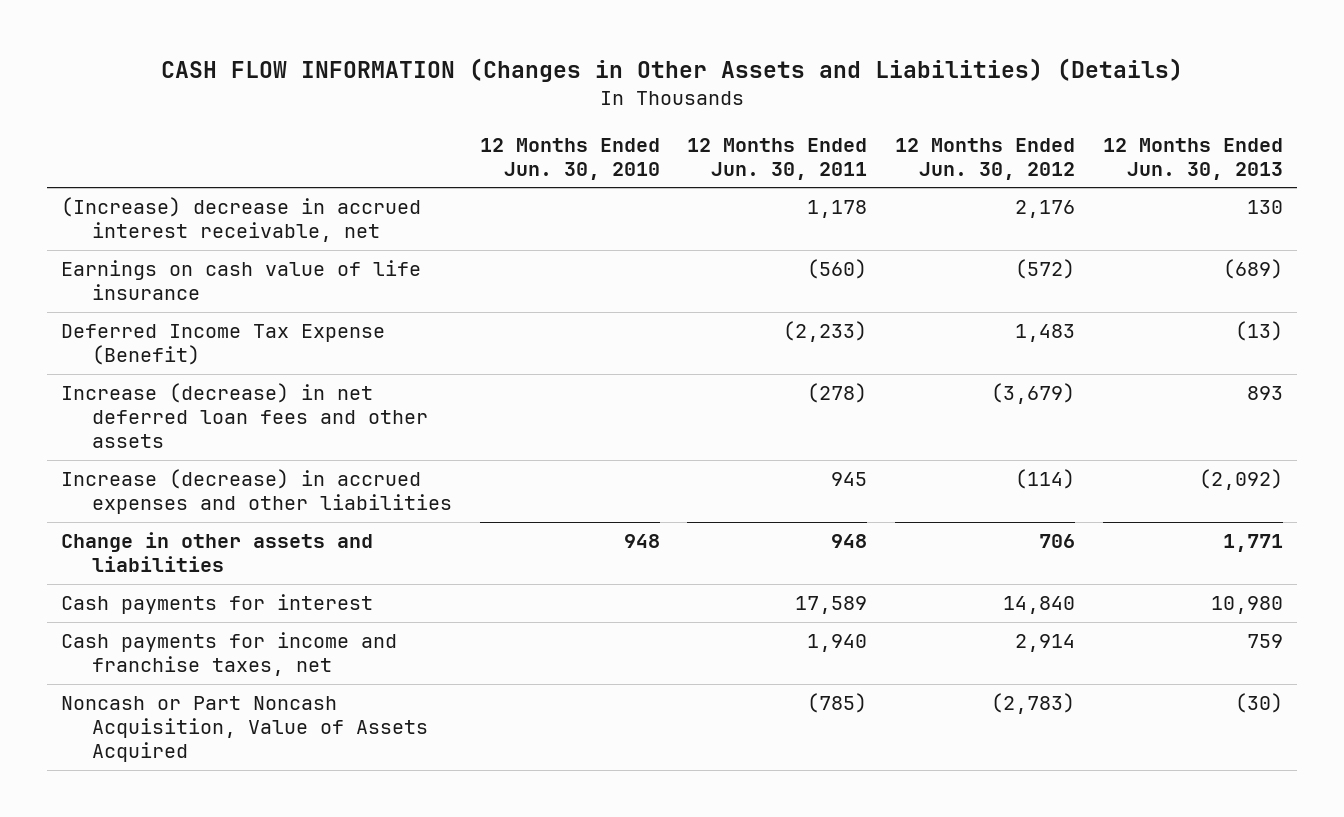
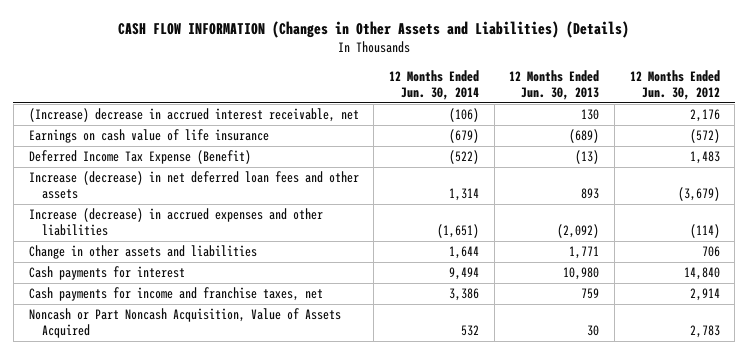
- | 12 Months Ended Jun. 30, 2010 | 12 Months Ended Jun. 30, 2011 | 12 Months Ended Jun. 30, 2012 | 12 Months Ended Jun. 30, 2013
+ | 12 Months Ended Jun. 30, 2014 | 12 Months Ended Jun. 30, 2013 | 12 Months Ended Jun. 30, 2012
- Noncash or Part Noncash Acquisition, Value of Assets Acquired | | (785) | (2,783) | (30)
+ Noncash or Part Noncash Acquisition, Value of Assets Acquired | 532 | 30 | 2,783

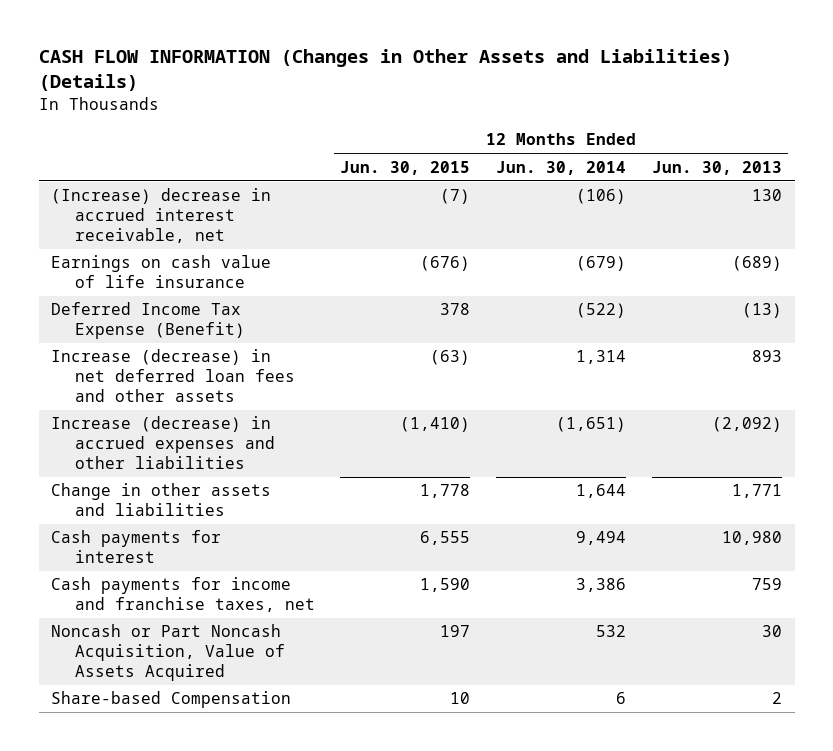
- | 12 Months Ended Jun. 30, 2014 | 12 Months Ended Jun. 30, 2013 | 12 Months Ended Jun. 30, 2012
+ | 12 Months Ended Jun. 30, 2015 | 12 Months Ended Jun. 30, 2014 | 12 Months Ended Jun. 30, 2013
+ Share-based Compensation | 10 | 6 | 2

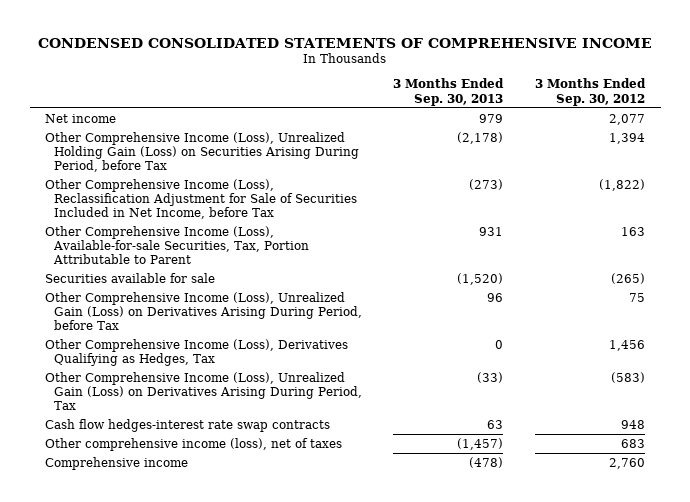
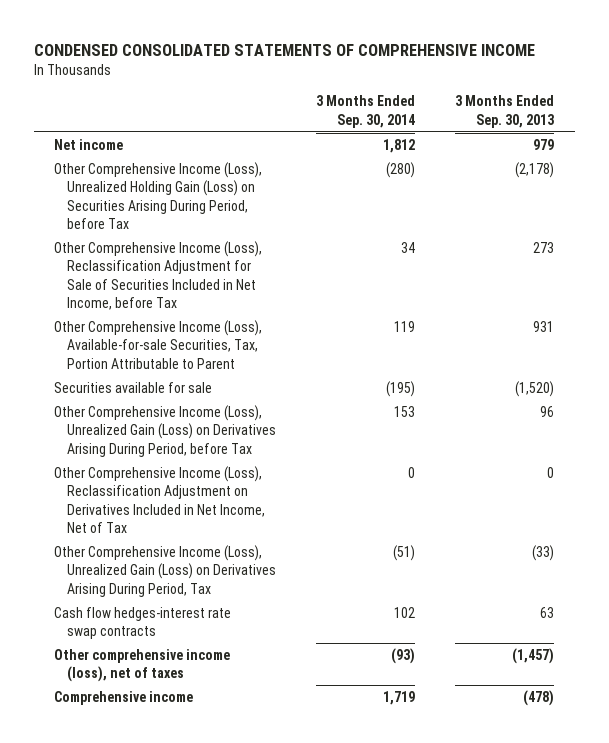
- | 3 Months Ended Sep. 30, 2013 | 3 Months Ended Sep. 30, 2012
+ | 3 Months Ended Sep. 30, 2014 | 3 Months Ended Sep. 30, 2013
- Other Comprehensive Income (Loss), Reclassification Adjustment for Sale of Securities Included in Net Income, before Tax | (273) | (1,822)
+ Other Comprehensive Income (Loss), Reclassification Adjustment for Sale of Securities Included in Net Income, before Tax | 34 | 273
- Other Comprehensive Income (Loss), Derivatives Qualifying as Hedges, Tax | 0 | 1,456
+ Other Comprehensive Income (Loss), Reclassification Adjustment on Derivatives Included in Net Income, Net of Tax | 0 | 0

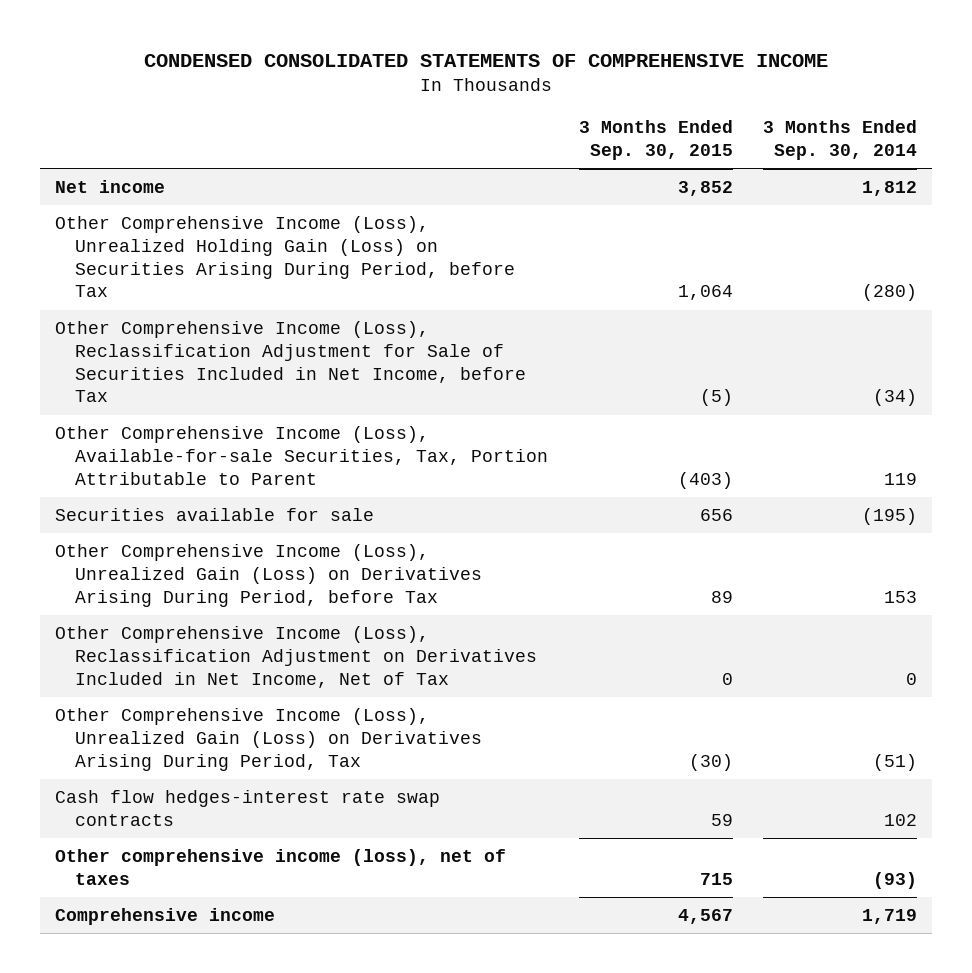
- | 3 Months Ended Sep. 30, 2014 | 3 Months Ended Sep. 30, 2013
+ | 3 Months Ended Sep. 30, 2015 | 3 Months Ended Sep. 30, 2014
- Other Comprehensive Income (Loss), Reclassification Adjustment for Sale of Securities Included in Net Income, before Tax | 34 | 273
+ Other Comprehensive Income (Loss), Reclassification Adjustment for Sale of Securities Included in Net Income, before Tax | (5) | (34)

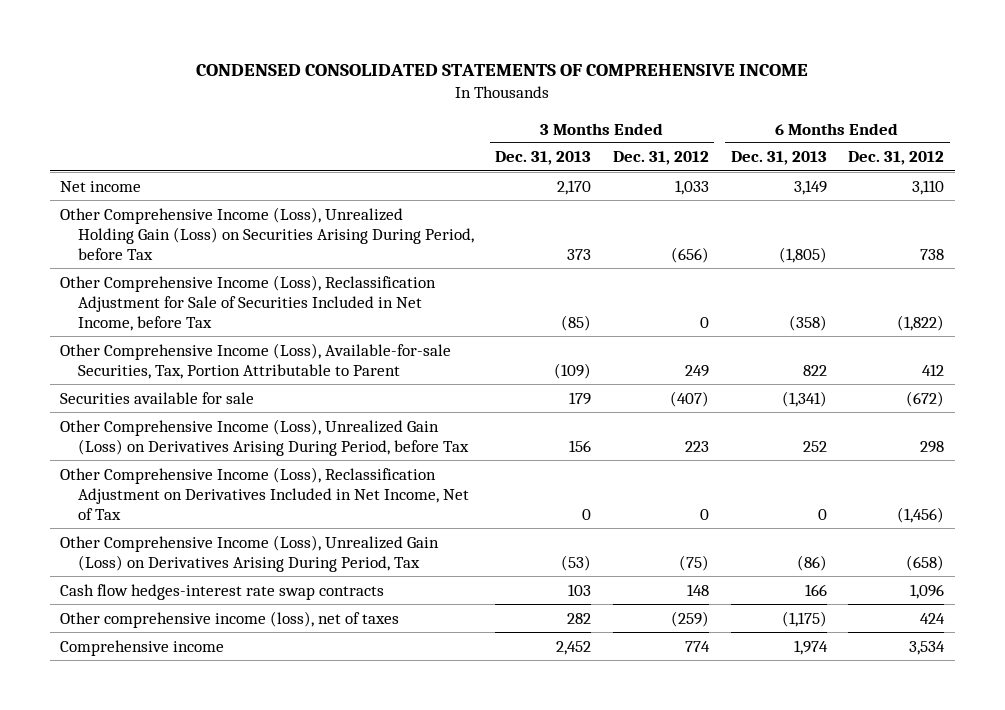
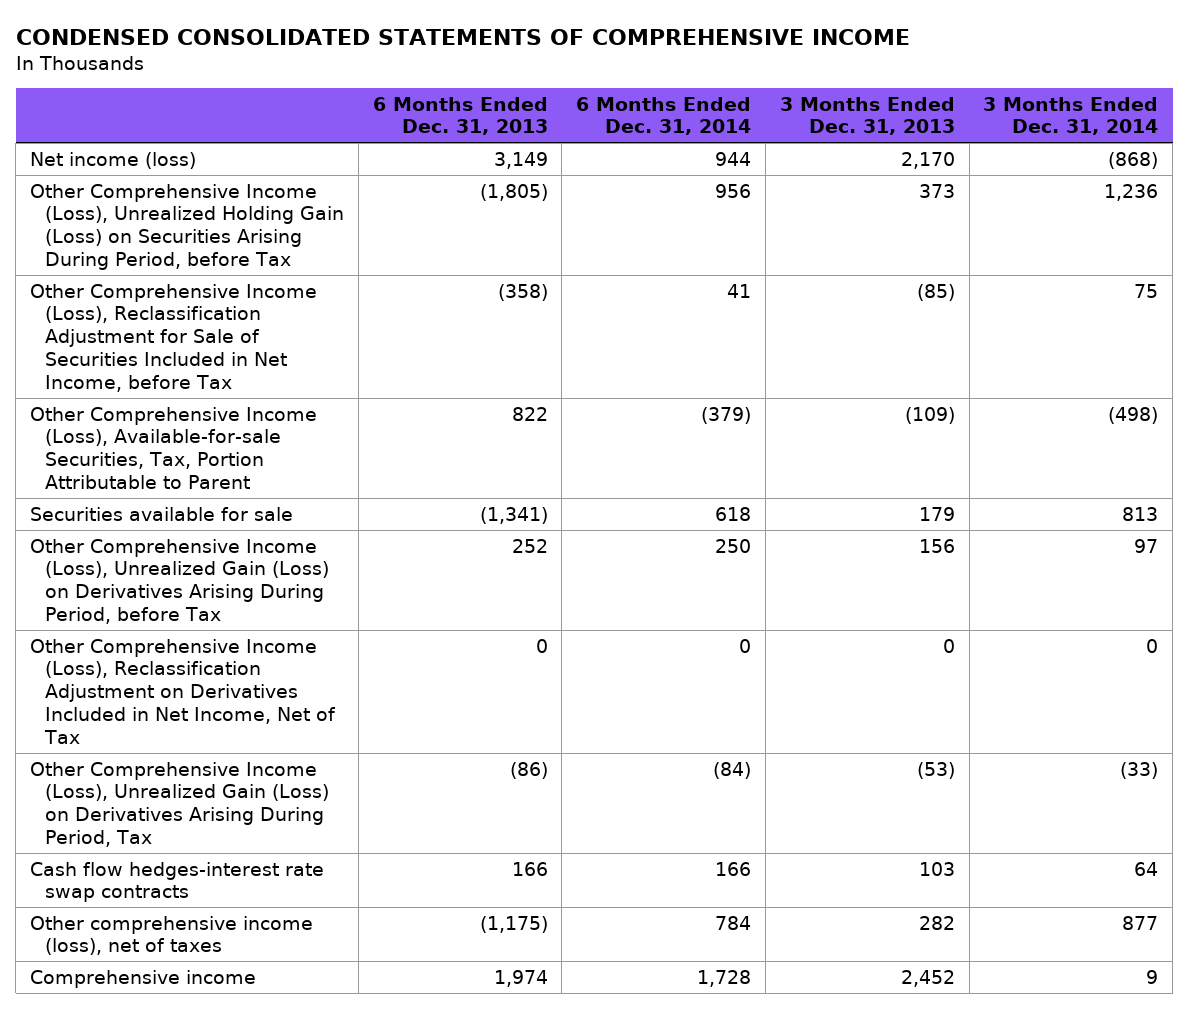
- | 3 Months Ended Dec. 31, 2013 | 3 Months Ended Dec. 31, 2012 | 6 Months Ended Dec. 31, 2013 | 6 Months Ended Dec. 31, 2012
+ | 6 Months Ended Dec. 31, 2013 | 6 Months Ended Dec. 31, 2014 | 3 Months Ended Dec. 31, 2013 | 3 Months Ended Dec. 31, 2014
- Net income | 2,170 | 1,033 | 3,149 | 3,110
+ Net income (loss) | 3,149 | 944 | 2,170 | (868)

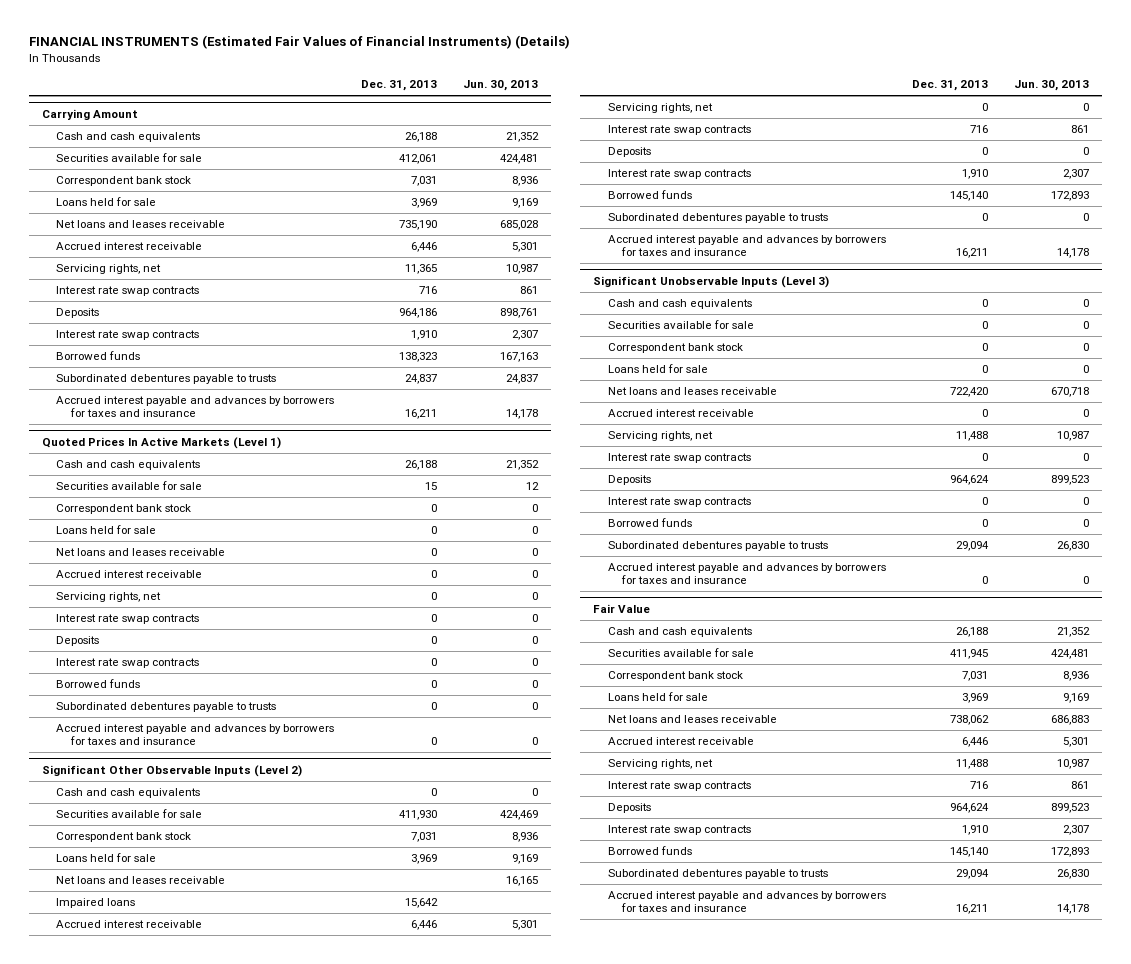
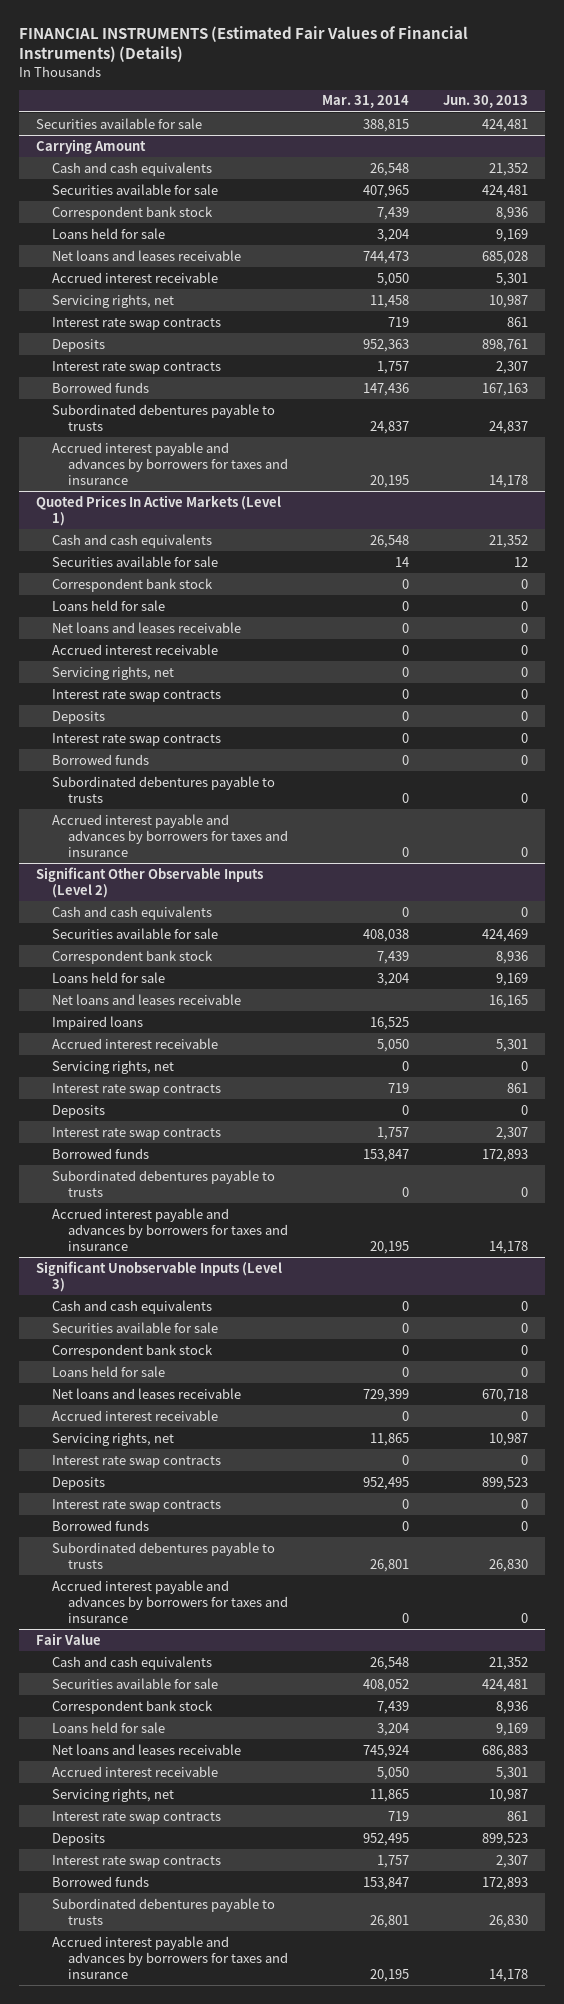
- | Dec. 31, 2013 | Jun. 30, 2013
+ | Mar. 31, 2014 | Jun. 30, 2013
+ Securities available for sale | 388,815 | 424,481

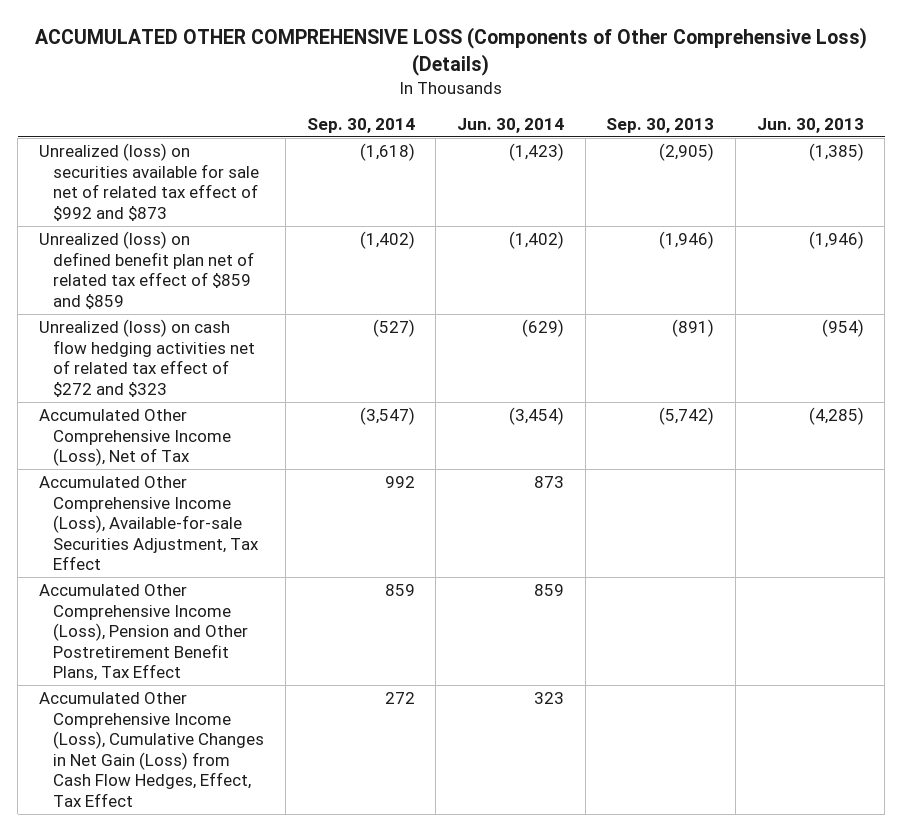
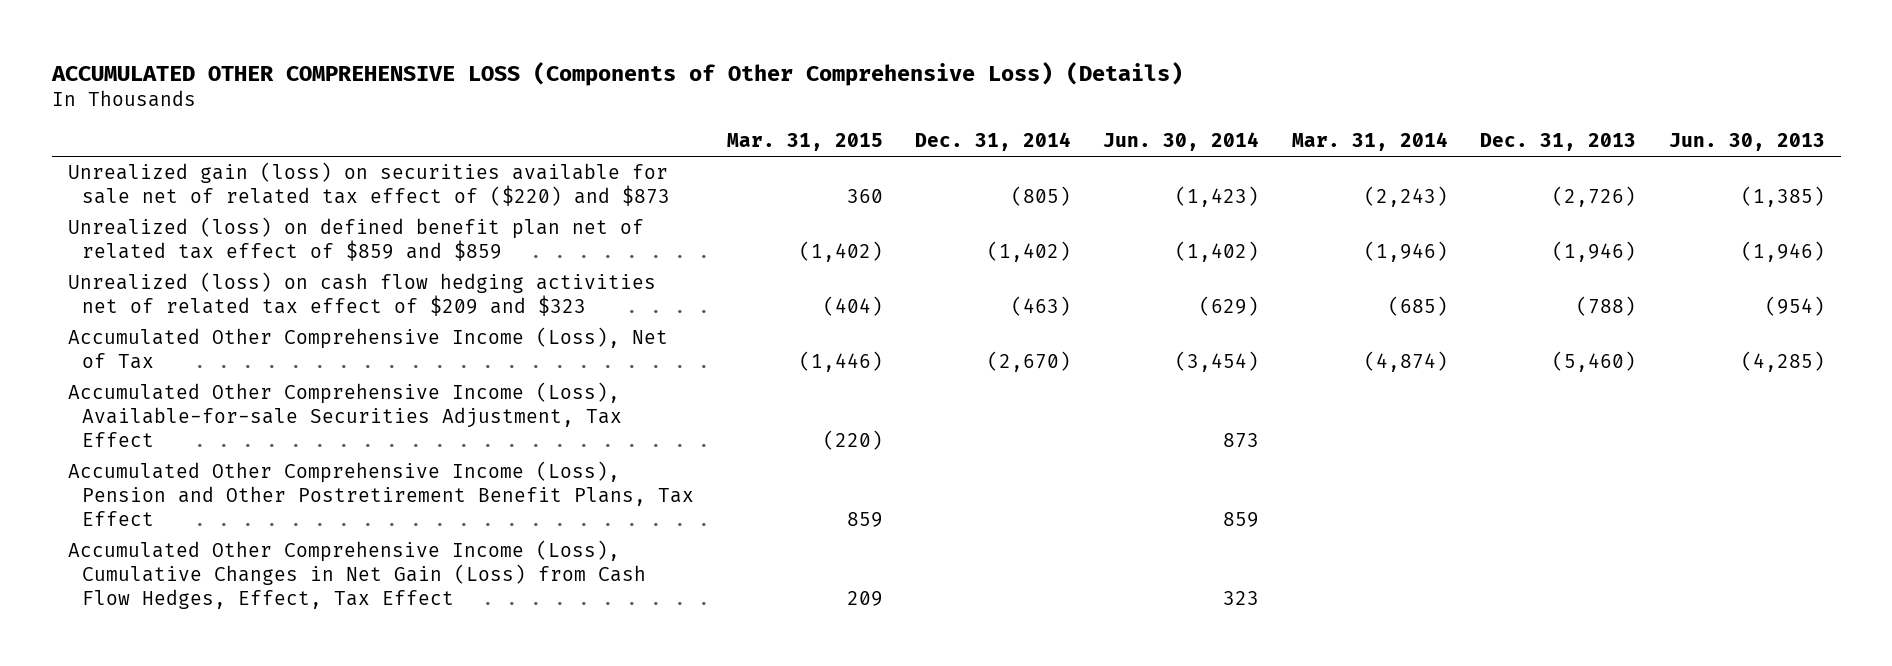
- | Sep. 30, 2014 | Jun. 30, 2014 | Sep. 30, 2013 | Jun. 30, 2013
+ | Mar. 31, 2015 | Dec. 31, 2014 | Jun. 30, 2014 | Mar. 31, 2014 | Dec. 31, 2013 | Jun. 30, 2013
- Unrealized (loss) on securities available for sale net of related tax effect of $992 and $873 | (1,618) | (1,423) | (2,905) | (1,385)
+ Unrealized gain (loss) on securities available for sale net of related tax effect of ($220) and $873 | 360 | (805) | (1,423) | (2,243) | (2,726) | (1,385)
- Unrealized (loss) on cash flow hedging activities net of related tax effect of $272 and $323 | (527) | (629) | (891) | (954)
+ Unrealized (loss) on cash flow hedging activities net of related tax effect of $209 and $323 | (404) | (463) | (629) | (685) | (788) | (954)

